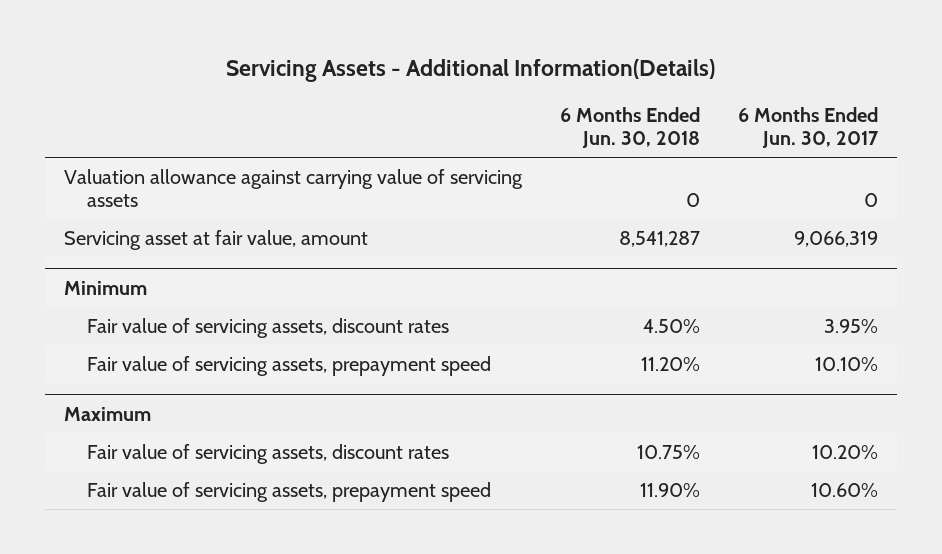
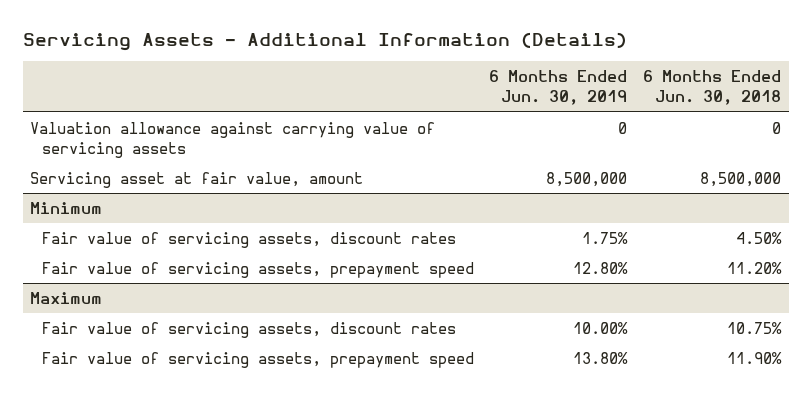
- Servicing Assets - Additional Information(Details)
+ Servicing Assets - Additional Information (Details)
- | 6 Months Ended Jun. 30, 2018 | 6 Months Ended Jun. 30, 2017
+ | 6 Months Ended Jun. 30, 2019 | 6 Months Ended Jun. 30, 2018
- Servicing asset at fair value, amount | 8,541,287 | 9,066,319
+ Servicing asset at fair value, amount | 8,500,000 | 8,500,000

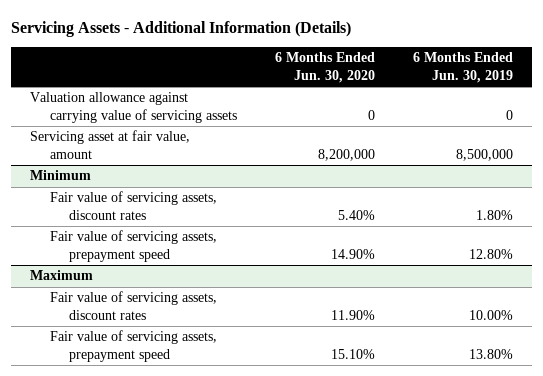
- | 6 Months Ended Jun. 30, 2019 | 6 Months Ended Jun. 30, 2018
+ | 6 Months Ended Jun. 30, 2020 | 6 Months Ended Jun. 30, 2019
@ Minimum
- Fair value of servicing assets, discount rates | 1.75% | 4.50%
+ Fair value of servicing assets, discount rates | 5.40% | 1.80%

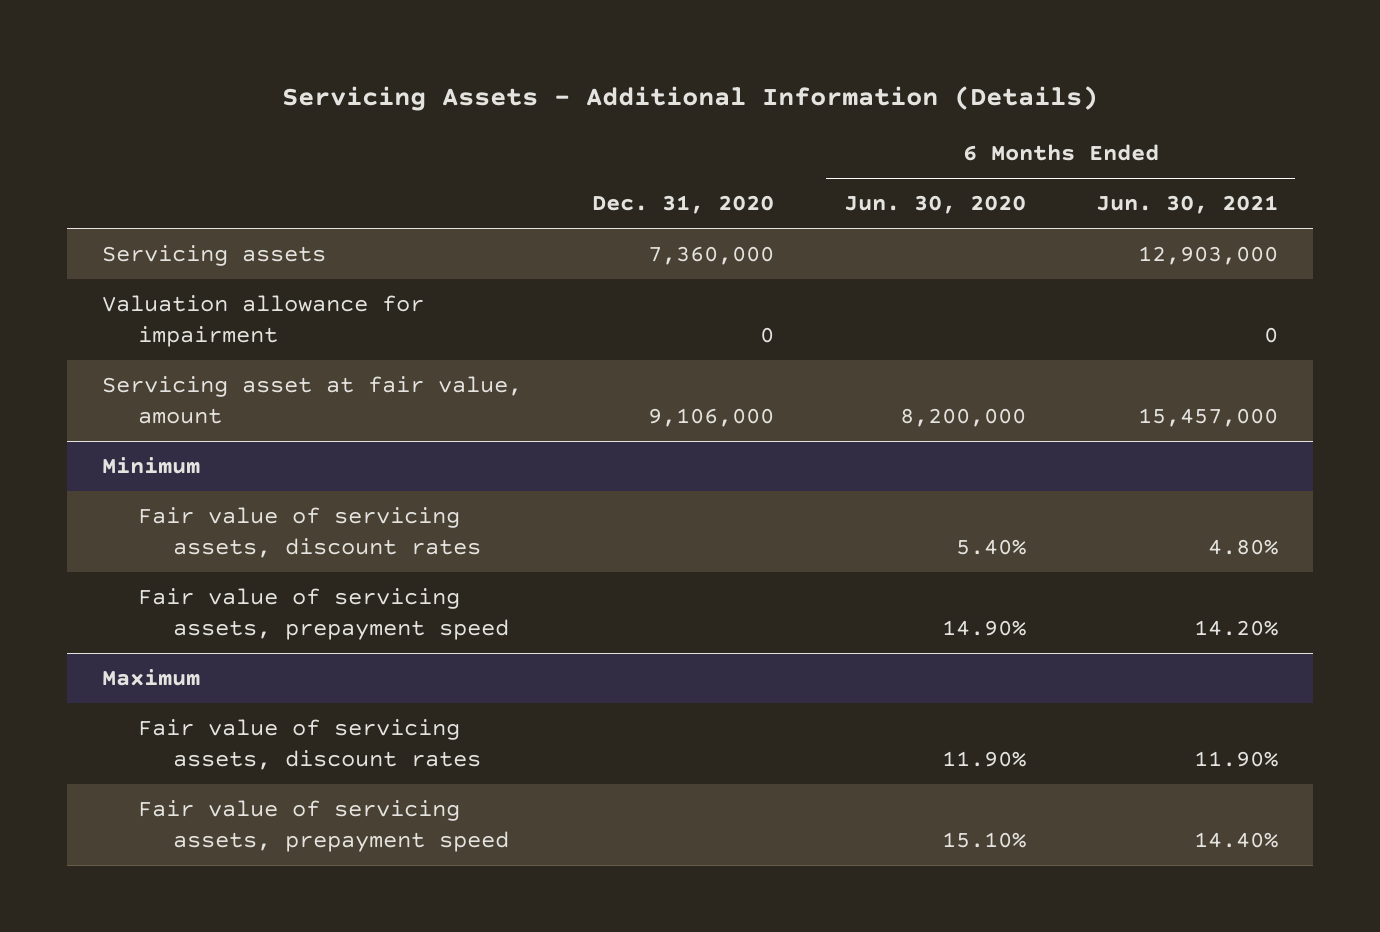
- | 6 Months Ended Jun. 30, 2020 | 6 Months Ended Jun. 30, 2019
+ | Dec. 31, 2020 | 6 Months Ended Jun. 30, 2020 | 6 Months Ended Jun. 30, 2021
- Valuation allowance against carrying value of servicing assets | 0 | 0
+ Servicing assets | 7,360,000 | | 12,903,000
+ Valuation allowance for impairment | 0 | | 0

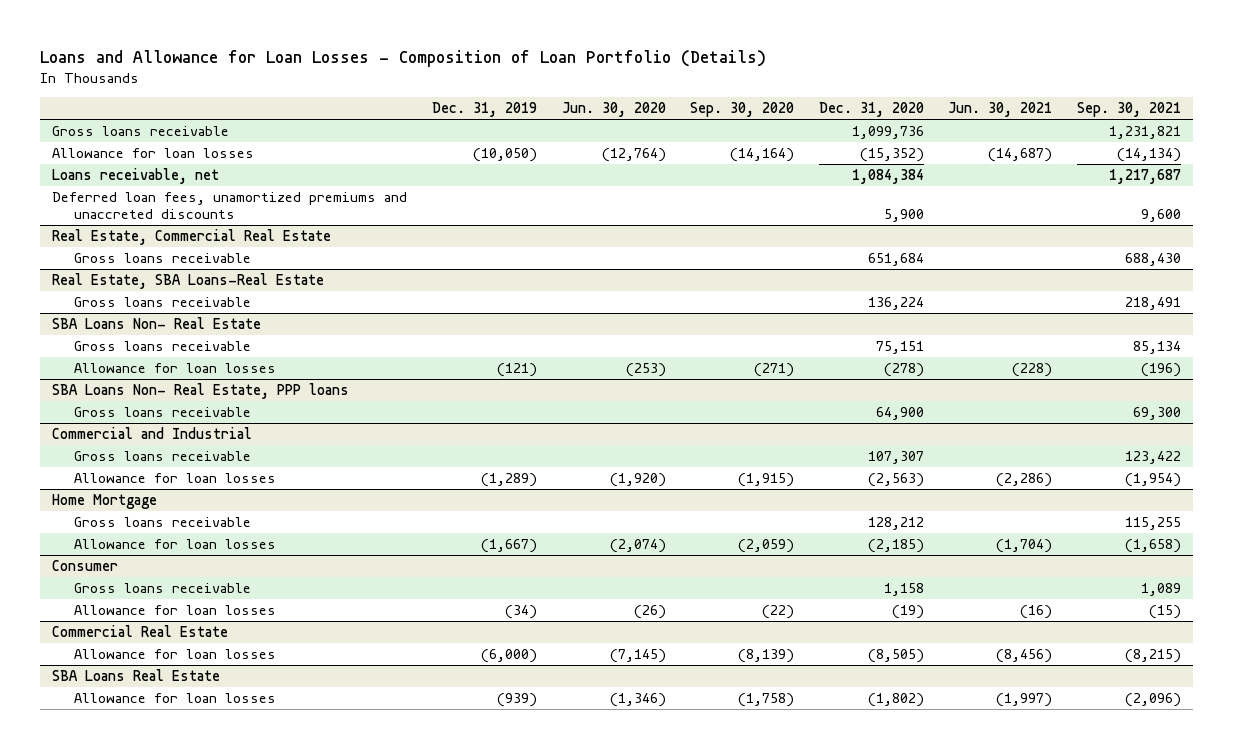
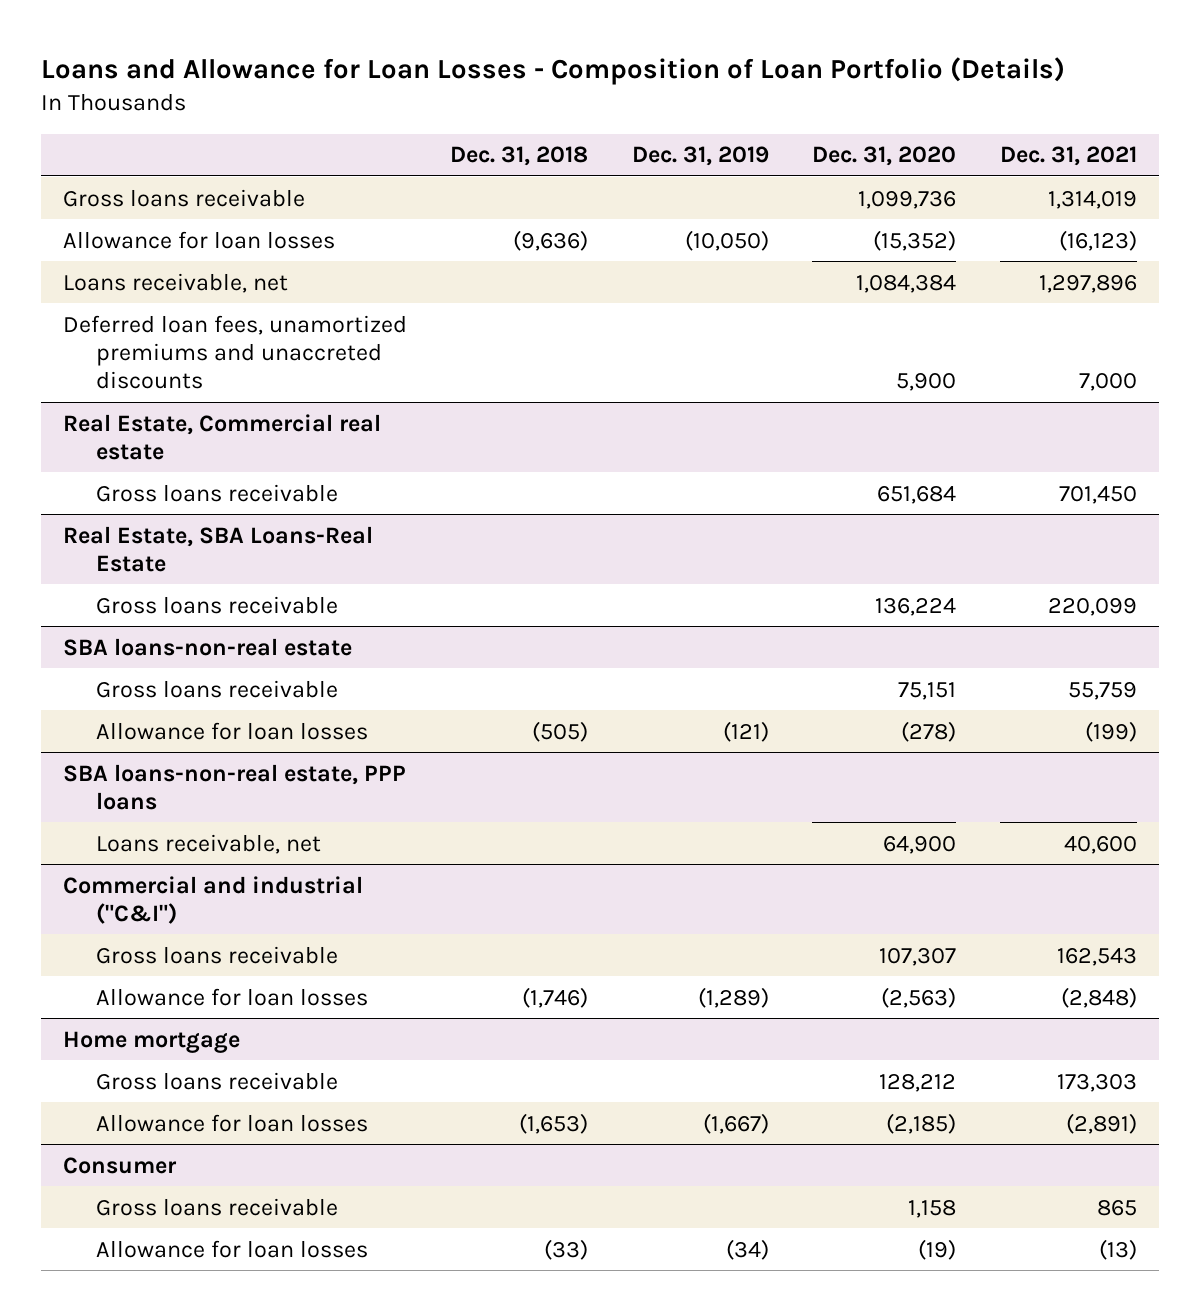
- | Dec. 31, 2019 | Jun. 30, 2020 | Sep. 30, 2020 | Dec. 31, 2020 | Jun. 30, 2021 | Sep. 30, 2021
+ | Dec. 31, 2018 | Dec. 31, 2019 | Dec. 31, 2020 | Dec. 31, 2021
- Real Estate, Commercial Real Estate
+ Real Estate, Commercial real estate
- SBA Loans Non- Real Estate
+ SBA loans-non-real estate
- SBA Loans Non- Real Estate, PPP loans
- Gross loans receivable | | | | 64,900 | | 69,300
- Commercial and Industrial
+ SBA loans-non-real estate, PPP loans
+ Loans receivable, net | | | 64,900 | 40,600
+ Commercial and industrial ("C&I")
- Home Mortgage
+ Home mortgage
- Commercial Real Estate
- Allowance for loan losses | (6,000) | (7,145) | (8,139) | (8,505) | (8,456) | (8,215)
- SBA Loans Real Estate
- Allowance for loan losses | (939) | (1,346) | (1,758) | (1,802) | (1,997) | (2,096)

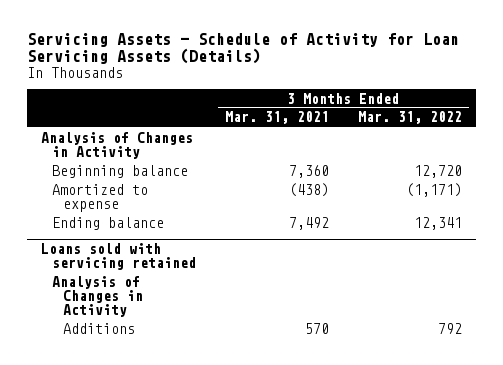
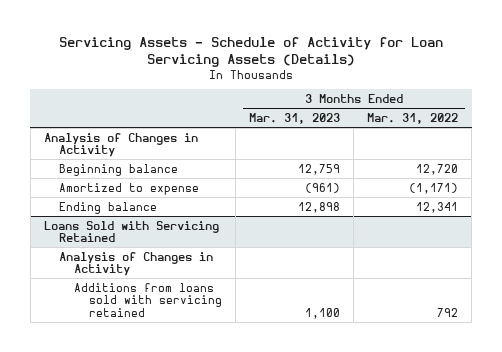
- | 3 Months Ended Mar. 31, 2021 | 3 Months Ended Mar. 31, 2022
+ | 3 Months Ended Mar. 31, 2023 | 3 Months Ended Mar. 31, 2022
- Loans sold with servicing retained
+ Loans Sold with Servicing Retained
- Additions | 570 | 792
+ Additions from loans sold with servicing retained | 1,100 | 792

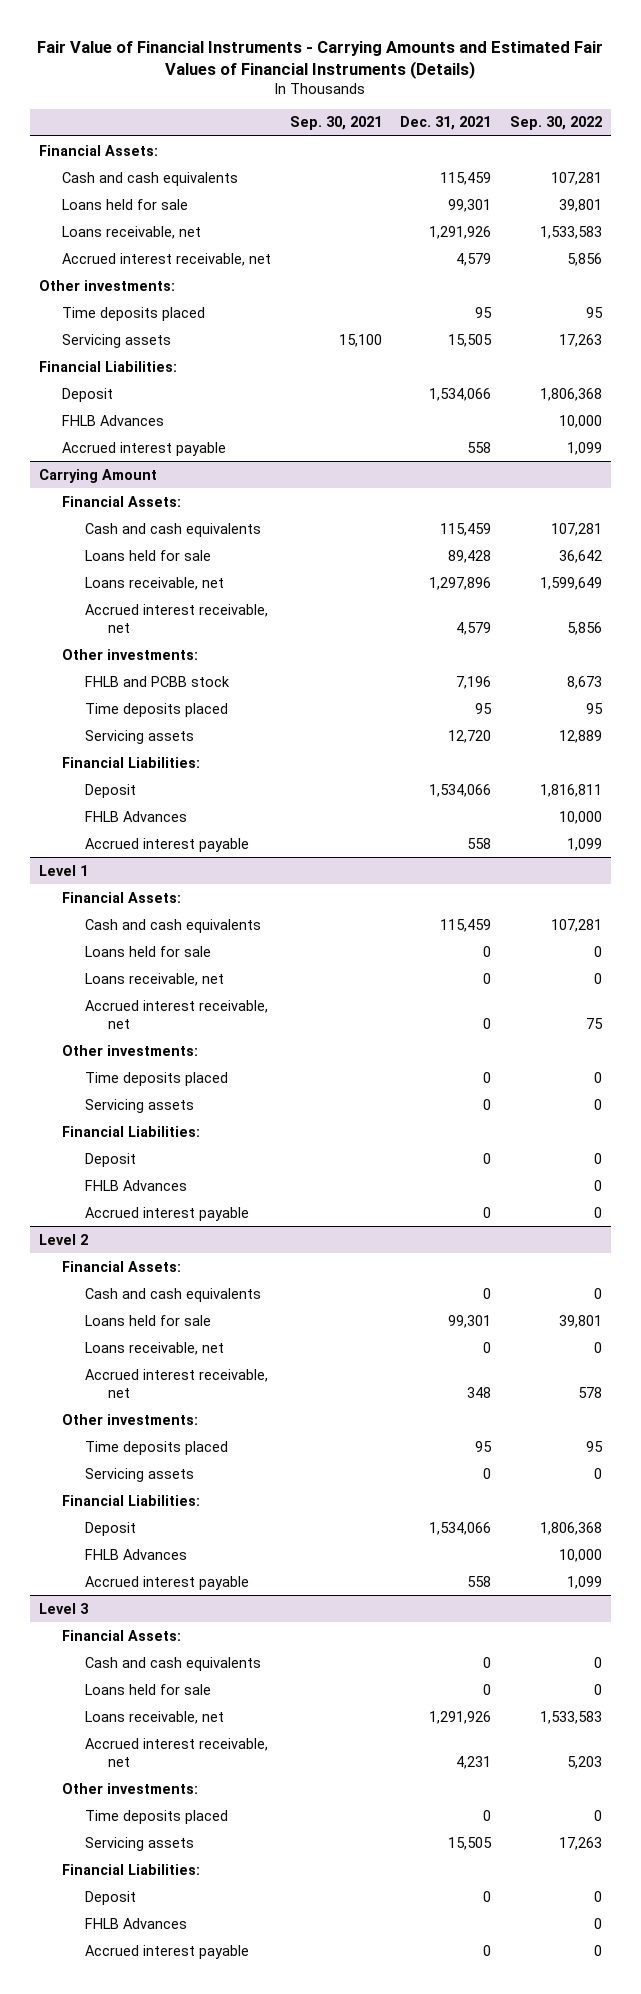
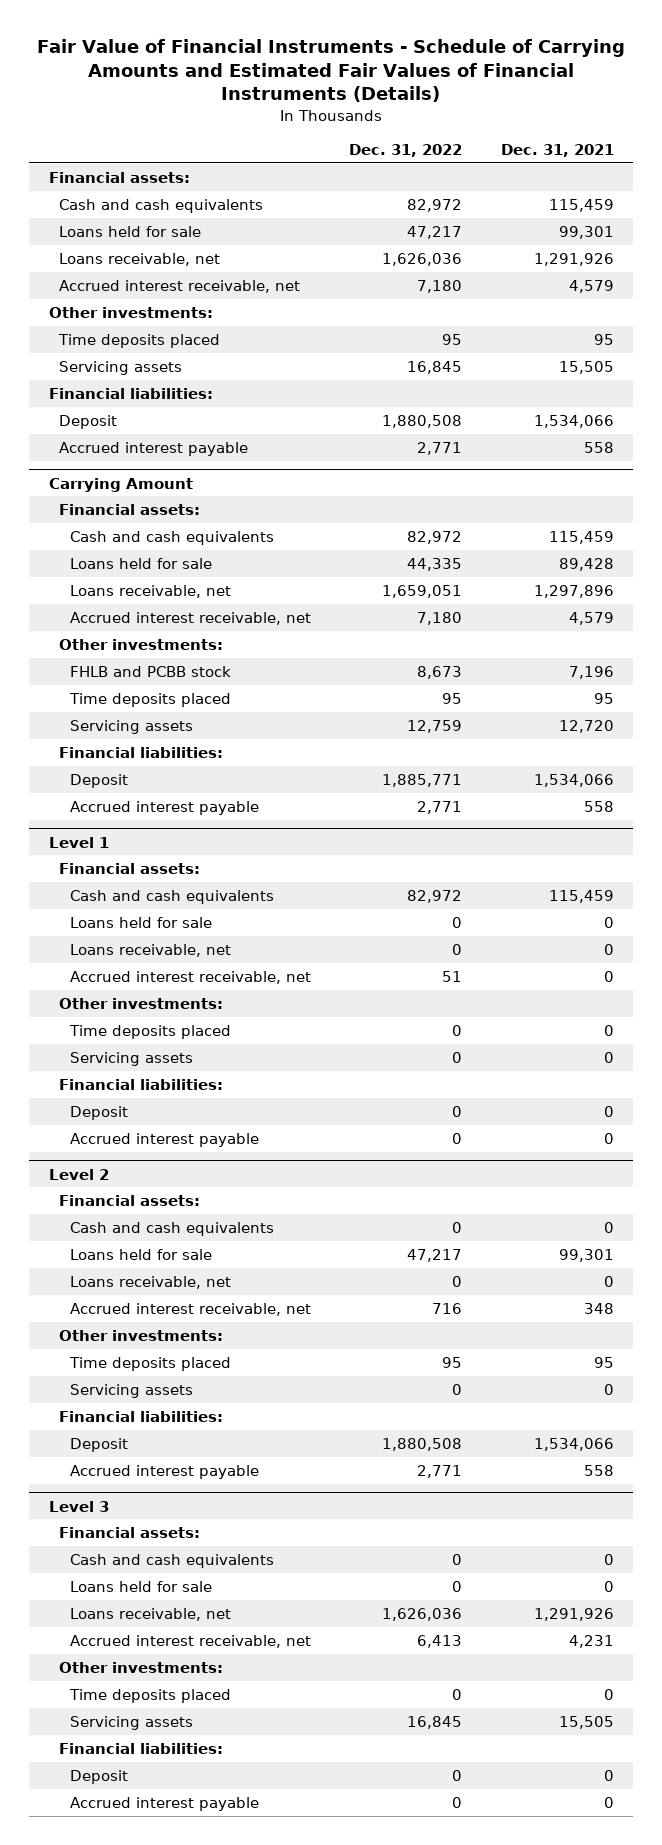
- Fair Value of Financial Instruments - Carrying Amounts and Estimated Fair Values of Financial Instruments (Details)
+ Fair Value of Financial Instruments - Schedule of Carrying Amounts and Estimated Fair Values of Financial Instruments (Details)
- | Sep. 30, 2021 | Dec. 31, 2021 | Sep. 30, 2022
+ | Dec. 31, 2022 | Dec. 31, 2021
- Financial Assets:
+ Financial assets:
- Financial Liabilities:
+ Financial liabilities:
- FHLB Advances | | | 10,000
@ Carrying Amount
- Financial Assets:
+ Financial assets:
- Financial Liabilities:
+ Financial liabilities:
- FHLB Advances | | | 10,000
@ Level 1
- Financial Assets:
+ Financial assets:
- Financial Liabilities:
+ Financial liabilities:
- FHLB Advances | | | 0
@ Level 2
- Financial Assets:
+ Financial assets:
- Financial Liabilities:
+ Financial liabilities:
- FHLB Advances | | | 10,000
@ Level 3
- Financial Assets:
+ Financial assets:
- Financial Liabilities:
+ Financial liabilities:
- FHLB Advances | | | 0

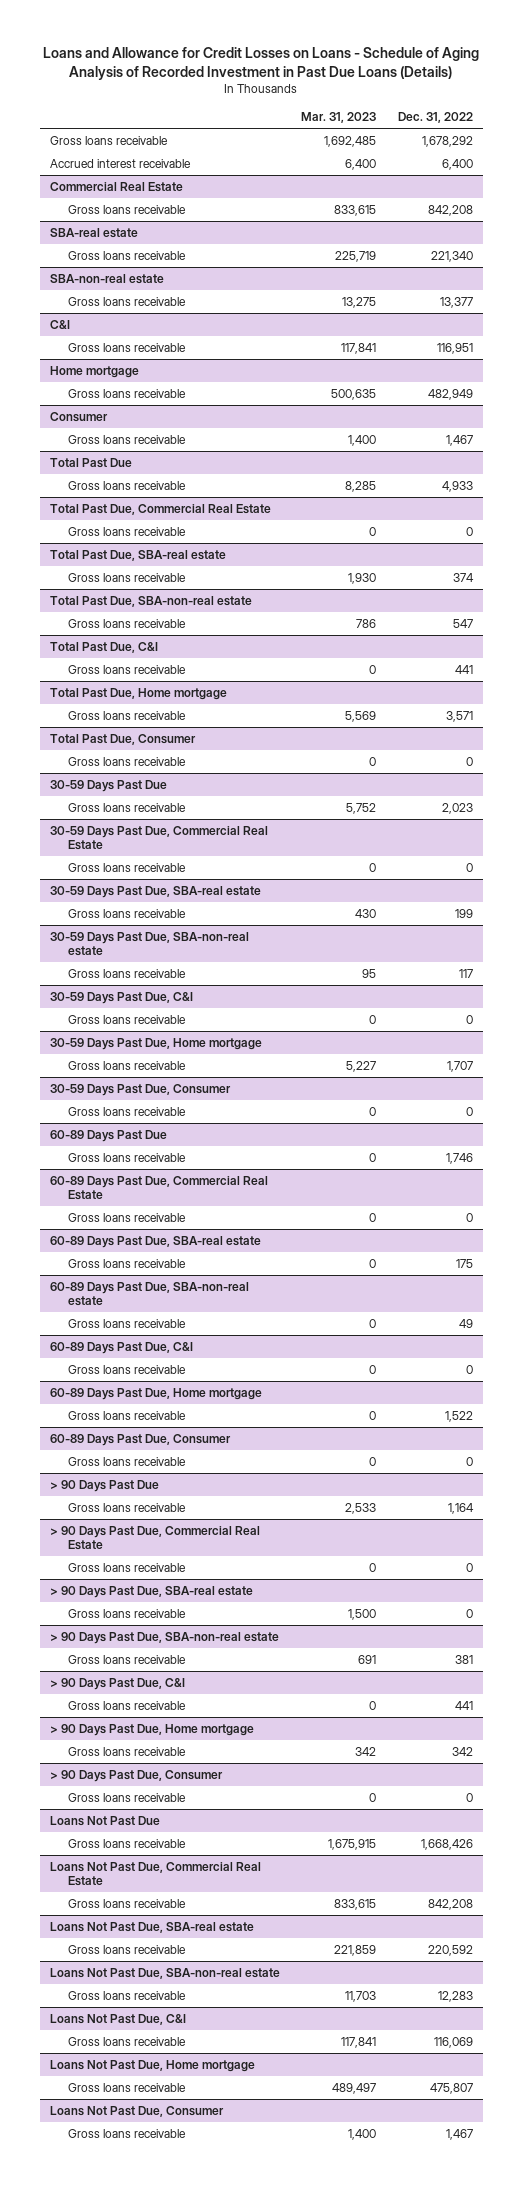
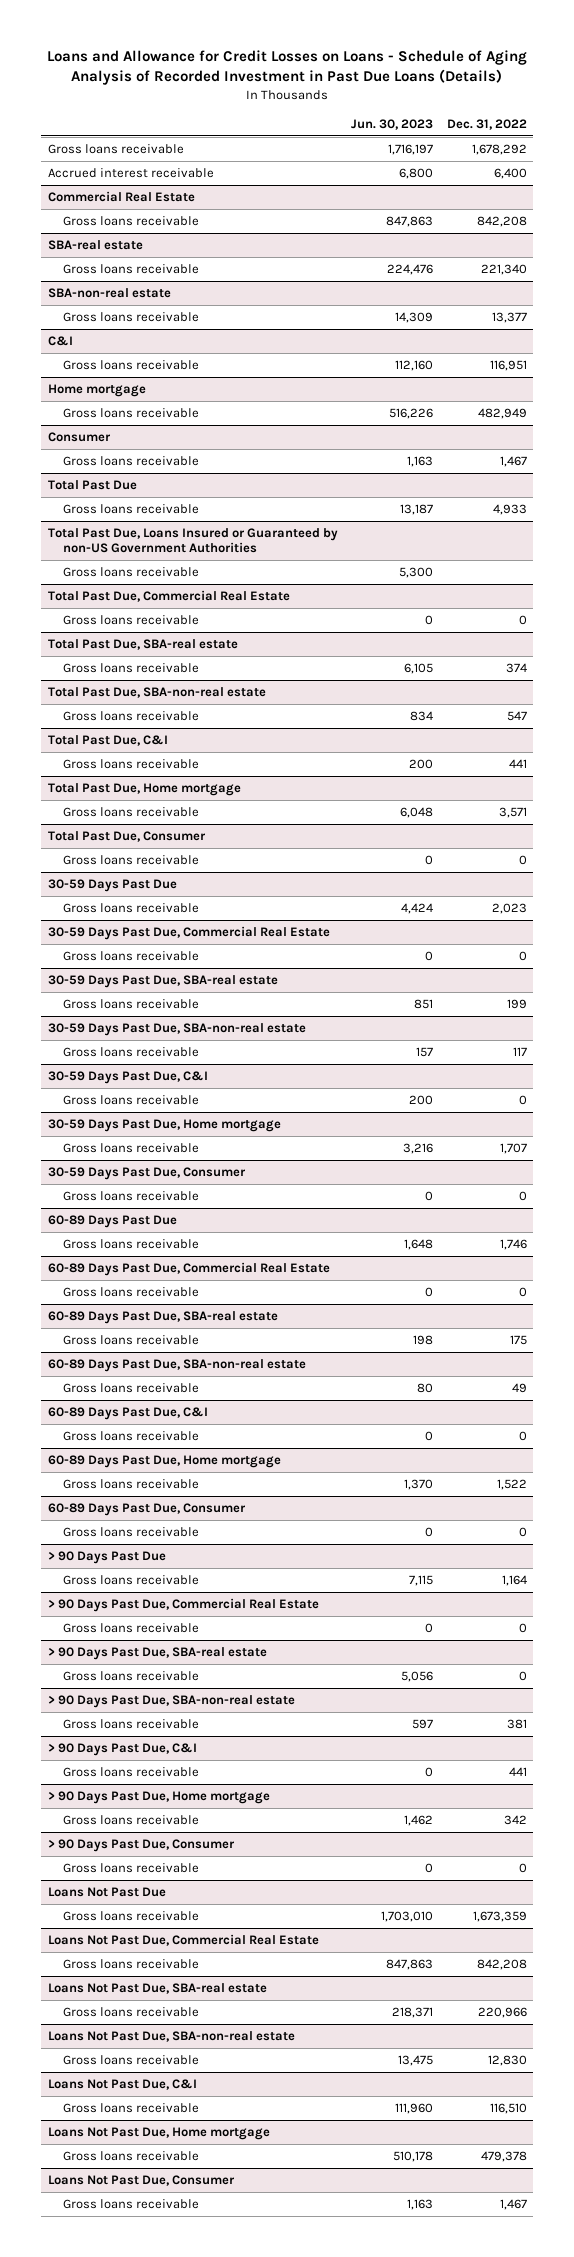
- | Mar. 31, 2023 | Dec. 31, 2022
+ | Jun. 30, 2023 | Dec. 31, 2022
+ Total Past Due, Loans Insured or Guaranteed by non-US Government Authorities
+ Gross loans receivable | 5,300 |
@ Loans Not Past Due
- Gross loans receivable | 1,675,915 | 1,668,426
+ Gross loans receivable | 1,703,010 | 1,673,359
@ Loans Not Past Due, SBA-real estate
- Gross loans receivable | 221,859 | 220,592
+ Gross loans receivable | 218,371 | 220,966
@ Loans Not Past Due, SBA-non-real estate
- Gross loans receivable | 11,703 | 12,283
+ Gross loans receivable | 13,475 | 12,830
@ Loans Not Past Due, C&I
- Gross loans receivable | 117,841 | 116,069
+ Gross loans receivable | 111,960 | 116,510
@ Loans Not Past Due, Home mortgage
- Gross loans receivable | 489,497 | 475,807
+ Gross loans receivable | 510,178 | 479,378

